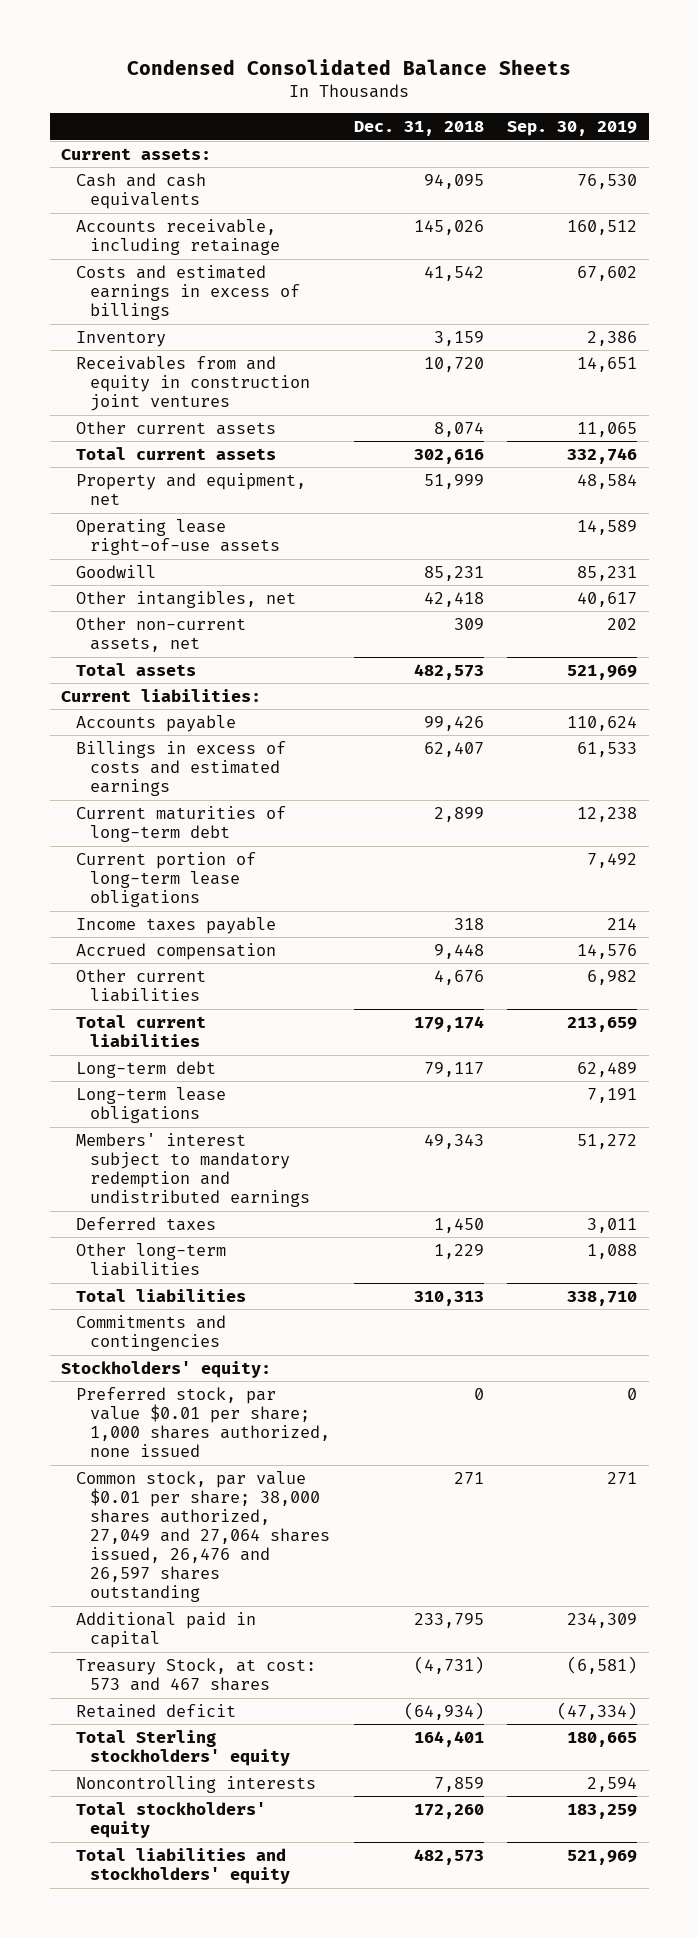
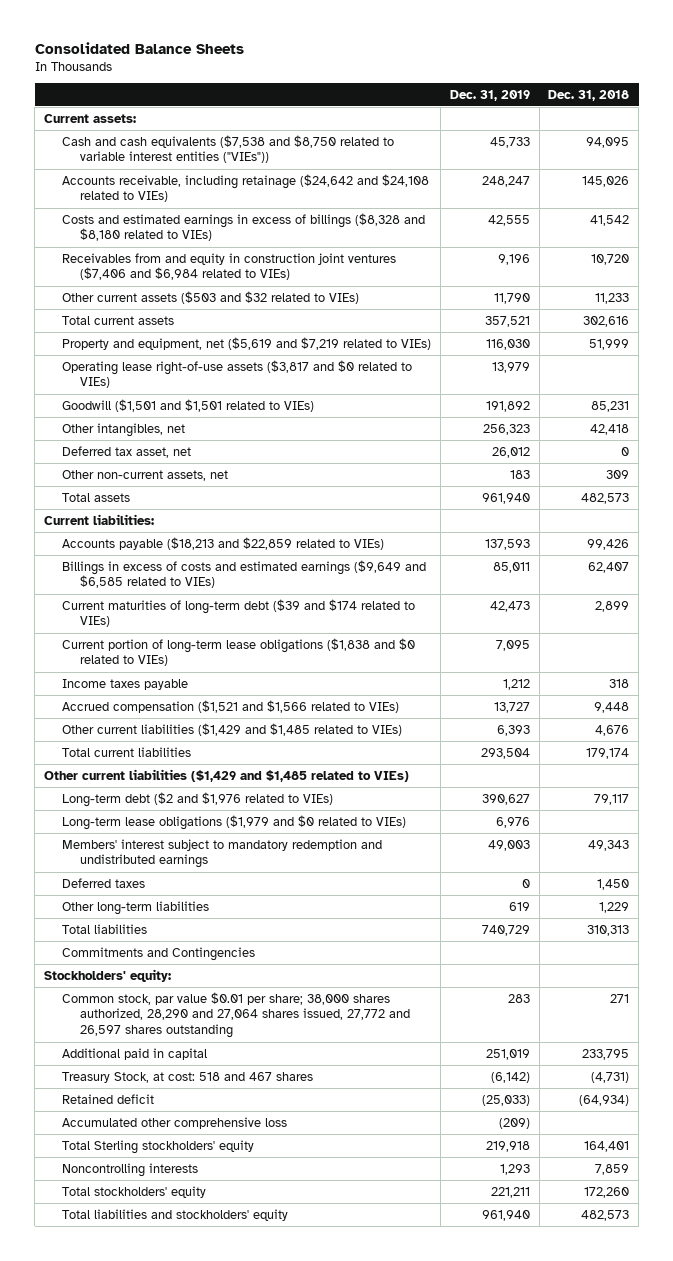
- Condensed Consolidated Balance Sheets
+ Consolidated Balance Sheets
- | Dec. 31, 2018 | Sep. 30, 2019
+ | Dec. 31, 2019 | Dec. 31, 2018
- Cash and cash equivalents | 94,095 | 76,530
- Accounts receivable, including retainage | 145,026 | 160,512
- Costs and estimated earnings in excess of billings | 41,542 | 67,602
- Inventory | 3,159 | 2,386
- Receivables from and equity in construction joint ventures | 10,720 | 14,651
- Other current assets | 8,074 | 11,065
+ Cash and cash equivalents ($7,538 and $8,750 related to variable interest entities ("VIEs")) | 45,733 | 94,095
+ Accounts receivable, including retainage ($24,642 and $24,108 related to VIEs) | 248,247 | 145,026
+ Costs and estimated earnings in excess of billings ($8,328 and $8,180 related to VIEs) | 42,555 | 41,542
+ Receivables from and equity in construction joint ventures ($7,406 and $6,984 related to VIEs) | 9,196 | 10,720
+ Other current assets ($503 and $32 related to VIEs) | 11,790 | 11,233
- Property and equipment, net | 51,999 | 48,584
- Operating lease right-of-use assets | | 14,589
- Goodwill | 85,231 | 85,231
+ Property and equipment, net ($5,619 and $7,219 related to VIEs) | 116,030 | 51,999
+ Operating lease right-of-use assets ($3,817 and $0 related to VIEs) | 13,979 |
+ Goodwill ($1,501 and $1,501 related to VIEs) | 191,892 | 85,231
+ Deferred tax asset, net | 26,012 | 0
- Accounts payable | 99,426 | 110,624
- Billings in excess of costs and estimated earnings | 62,407 | 61,533
- Current maturities of long-term debt | 2,899 | 12,238
- Current portion of long-term lease obligations | | 7,492
+ Accounts payable ($18,213 and $22,859 related to VIEs) | 137,593 | 99,426
+ Billings in excess of costs and estimated earnings ($9,649 and $6,585 related to VIEs) | 85,011 | 62,407
+ Current maturities of long-term debt ($39 and $174 related to VIEs) | 42,473 | 2,899
+ Current portion of long-term lease obligations ($1,838 and $0 related to VIEs) | 7,095 |
- Accrued compensation | 9,448 | 14,576
- Other current liabilities | 4,676 | 6,982
+ Accrued compensation ($1,521 and $1,566 related to VIEs) | 13,727 | 9,448
+ Other current liabilities ($1,429 and $1,485 related to VIEs) | 6,393 | 4,676
- Long-term debt | 79,117 | 62,489
- Long-term lease obligations | | 7,191
+ Other current liabilities ($1,429 and $1,485 related to VIEs)
+ Long-term debt ($2 and $1,976 related to VIEs) | 390,627 | 79,117
+ Long-term lease obligations ($1,979 and $0 related to VIEs) | 6,976 |
- Commitments and contingencies
+ Commitments and Contingencies
- Preferred stock, par value $0.01 per share; 1,000 shares authorized, none issued | 0 | 0
- Common stock, par value $0.01 per share; 38,000 shares authorized, 27,049 and 27,064 shares issued, 26,476 and 26,597 shares outstanding | 271 | 271
+ Common stock, par value $0.01 per share; 38,000 shares authorized, 28,290 and 27,064 shares issued, 27,772 and 26,597 shares outstanding | 283 | 271
- Treasury Stock, at cost: 573 and 467 shares | (4,731) | (6,581)
+ Treasury Stock, at cost: 518 and 467 shares | (6,142) | (4,731)
+ Accumulated other comprehensive loss | (209) |

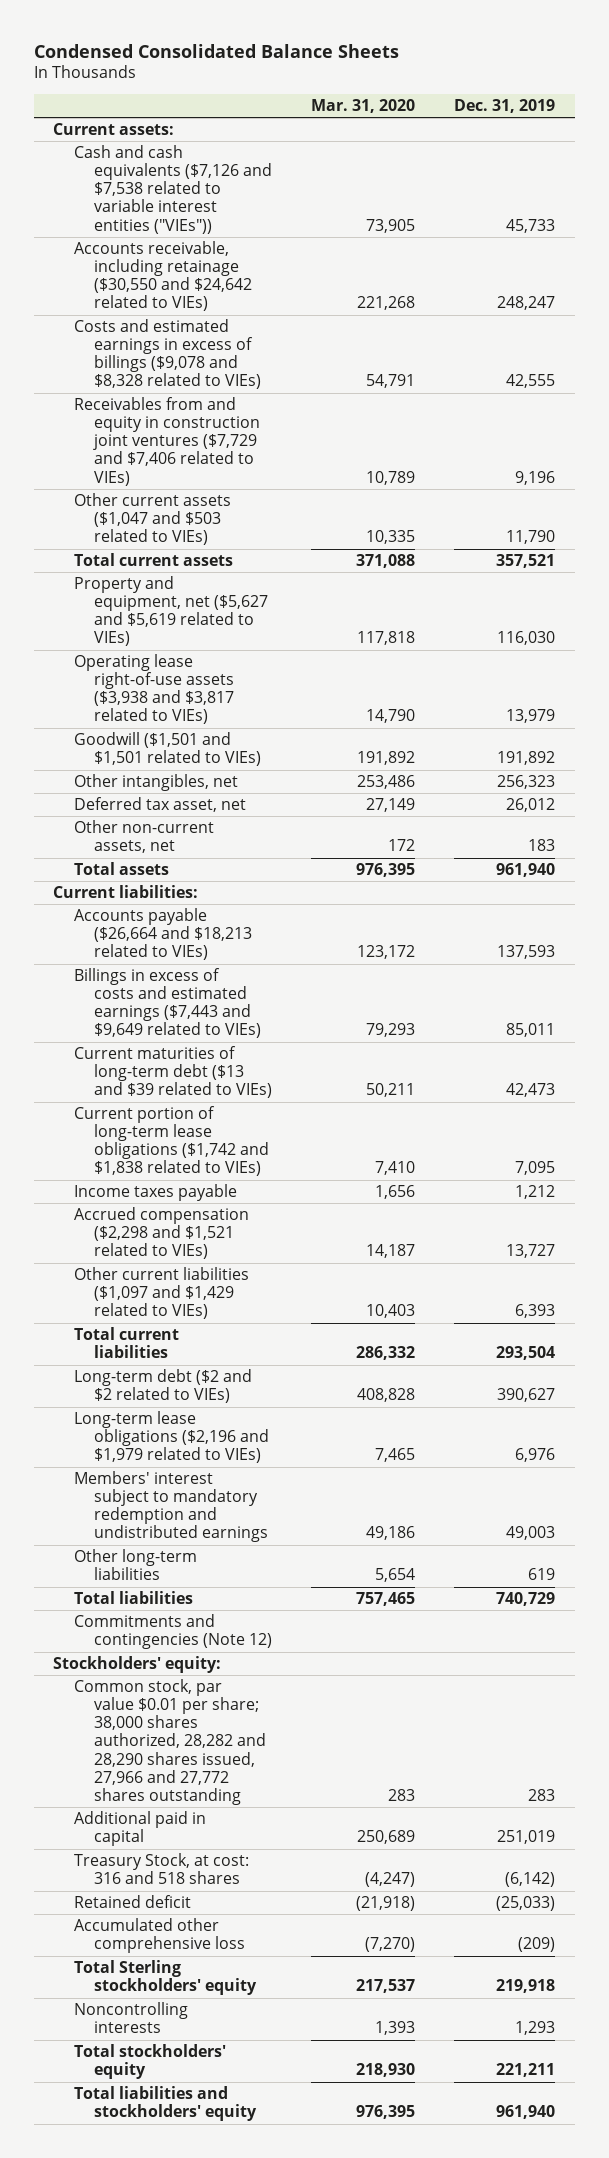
- Consolidated Balance Sheets
+ Condensed Consolidated Balance Sheets
- | Dec. 31, 2019 | Dec. 31, 2018
+ | Mar. 31, 2020 | Dec. 31, 2019
- Cash and cash equivalents ($7,538 and $8,750 related to variable interest entities ("VIEs")) | 45,733 | 94,095
- Accounts receivable, including retainage ($24,642 and $24,108 related to VIEs) | 248,247 | 145,026
- Costs and estimated earnings in excess of billings ($8,328 and $8,180 related to VIEs) | 42,555 | 41,542
- Receivables from and equity in construction joint ventures ($7,406 and $6,984 related to VIEs) | 9,196 | 10,720
- Other current assets ($503 and $32 related to VIEs) | 11,790 | 11,233
+ Cash and cash equivalents ($7,126 and $7,538 related to variable interest entities ("VIEs")) | 73,905 | 45,733
+ Accounts receivable, including retainage ($30,550 and $24,642 related to VIEs) | 221,268 | 248,247
+ Costs and estimated earnings in excess of billings ($9,078 and $8,328 related to VIEs) | 54,791 | 42,555
+ Receivables from and equity in construction joint ventures ($7,729 and $7,406 related to VIEs) | 10,789 | 9,196
+ Other current assets ($1,047 and $503 related to VIEs) | 10,335 | 11,790
- Property and equipment, net ($5,619 and $7,219 related to VIEs) | 116,030 | 51,999
- Operating lease right-of-use assets ($3,817 and $0 related to VIEs) | 13,979 |
+ Property and equipment, net ($5,627 and $5,619 related to VIEs) | 117,818 | 116,030
+ Operating lease right-of-use assets ($3,938 and $3,817 related to VIEs) | 14,790 | 13,979
- Accounts payable ($18,213 and $22,859 related to VIEs) | 137,593 | 99,426
- Billings in excess of costs and estimated earnings ($9,649 and $6,585 related to VIEs) | 85,011 | 62,407
- Current maturities of long-term debt ($39 and $174 related to VIEs) | 42,473 | 2,899
- Current portion of long-term lease obligations ($1,838 and $0 related to VIEs) | 7,095 |
+ Accounts payable ($26,664 and $18,213 related to VIEs) | 123,172 | 137,593
+ Billings in excess of costs and estimated earnings ($7,443 and $9,649 related to VIEs) | 79,293 | 85,011
+ Current maturities of long-term debt ($13 and $39 related to VIEs) | 50,211 | 42,473
+ Current portion of long-term lease obligations ($1,742 and $1,838 related to VIEs) | 7,410 | 7,095
- Accrued compensation ($1,521 and $1,566 related to VIEs) | 13,727 | 9,448
- Other current liabilities ($1,429 and $1,485 related to VIEs) | 6,393 | 4,676
+ Accrued compensation ($2,298 and $1,521 related to VIEs) | 14,187 | 13,727
+ Other current liabilities ($1,097 and $1,429 related to VIEs) | 10,403 | 6,393
- Other current liabilities ($1,429 and $1,485 related to VIEs)
- Long-term debt ($2 and $1,976 related to VIEs) | 390,627 | 79,117
- Long-term lease obligations ($1,979 and $0 related to VIEs) | 6,976 |
+ Long-term debt ($2 and $2 related to VIEs) | 408,828 | 390,627
+ Long-term lease obligations ($2,196 and $1,979 related to VIEs) | 7,465 | 6,976
- Deferred taxes | 0 | 1,450
- Commitments and Contingencies
+ Commitments and contingencies (Note 12)
- Common stock, par value $0.01 per share; 38,000 shares authorized, 28,290 and 27,064 shares issued, 27,772 and 26,597 shares outstanding | 283 | 271
+ Common stock, par value $0.01 per share; 38,000 shares authorized, 28,282 and 28,290 shares issued, 27,966 and 27,772 shares outstanding | 283 | 283
- Treasury Stock, at cost: 518 and 467 shares | (6,142) | (4,731)
+ Treasury Stock, at cost: 316 and 518 shares | (4,247) | (6,142)

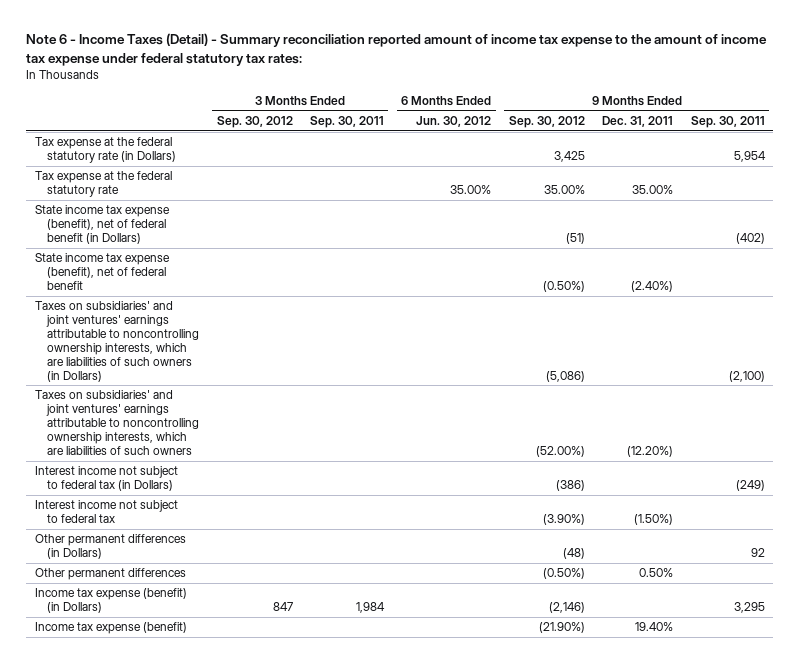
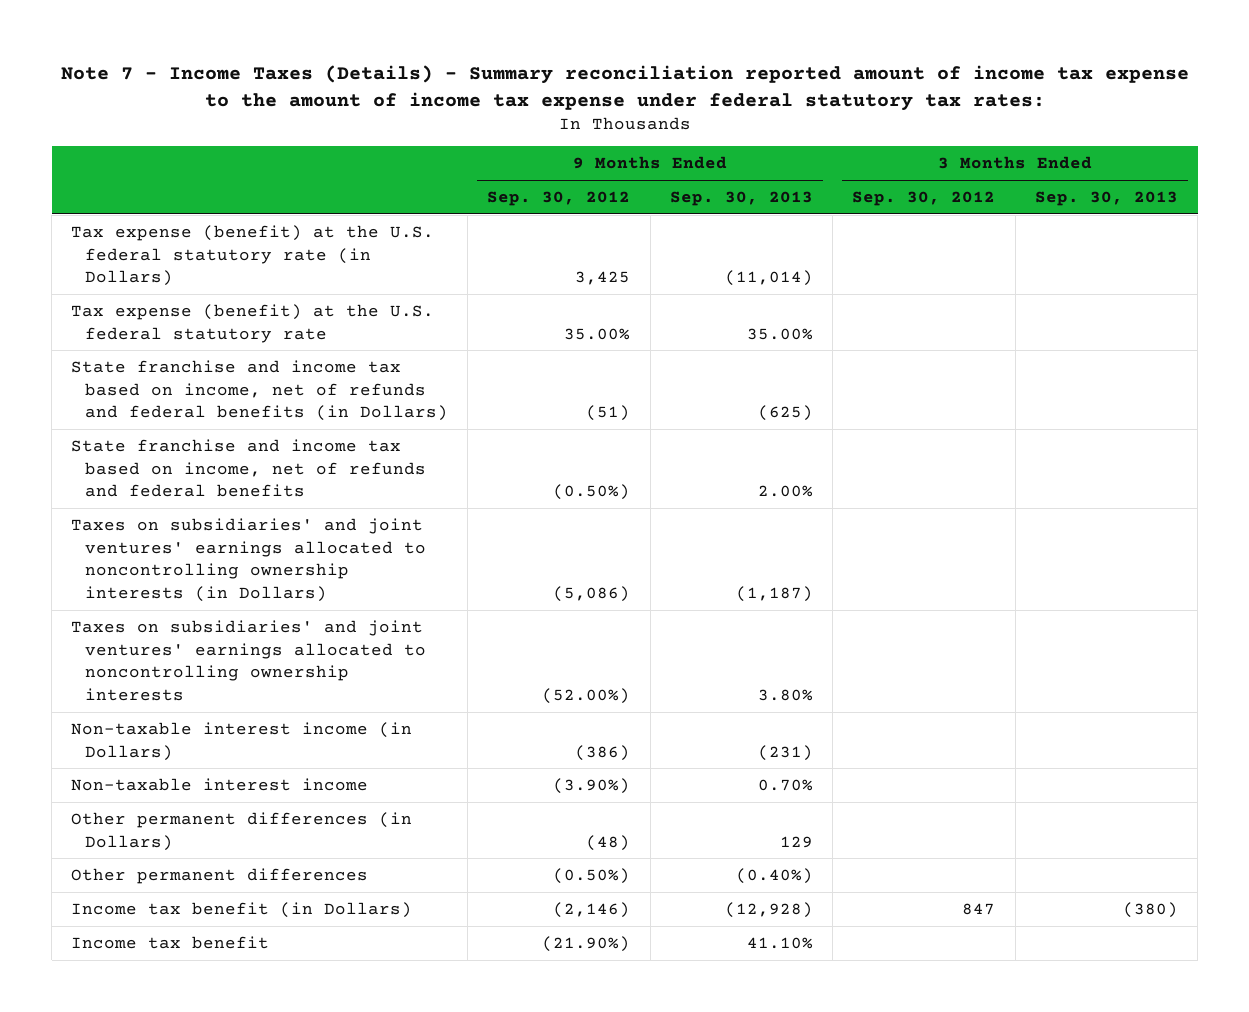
- Note 6 - Income Taxes (Detail) - Summary reconciliation reported amount of income tax expense to the amount of income tax expense under federal statutory tax rates:
+ Note 7 - Income Taxes (Details) - Summary reconciliation reported amount of income tax expense to the amount of income tax expense under federal statutory tax rates:
- | 3 Months Ended Sep. 30, 2012 | 3 Months Ended Sep. 30, 2011 | 6 Months Ended Jun. 30, 2012 | 9 Months Ended Sep. 30, 2012 | 9 Months Ended Dec. 31, 2011 | 9 Months Ended Sep. 30, 2011
+ | 9 Months Ended Sep. 30, 2012 | 9 Months Ended Sep. 30, 2013 | 3 Months Ended Sep. 30, 2012 | 3 Months Ended Sep. 30, 2013
- Tax expense at the federal statutory rate (in Dollars) | | | | 3,425 | | 5,954
- Tax expense at the federal statutory rate | | | 35.00% | 35.00% | 35.00% |
- State income tax expense (benefit), net of federal benefit (in Dollars) | | | | (51) | | (402)
- State income tax expense (benefit), net of federal benefit | | | | (0.50%) | (2.40%) |
- Taxes on subsidiaries' and joint ventures' earnings attributable to noncontrolling ownership interests, which are liabilities of such owners (in Dollars) | | | | (5,086) | | (2,100)
- Taxes on subsidiaries' and joint ventures' earnings attributable to noncontrolling ownership interests, which are liabilities of such owners | | | | (52.00%) | (12.20%) |
- Interest income not subject to federal tax (in Dollars) | | | | (386) | | (249)
- Interest income not subject to federal tax | | | | (3.90%) | (1.50%) |
+ Tax expense (benefit) at the U.S. federal statutory rate (in Dollars) | 3,425 | (11,014) | |
+ Tax expense (benefit) at the U.S. federal statutory rate | 35.00% | 35.00% | |
+ State franchise and income tax based on income, net of refunds and federal benefits (in Dollars) | (51) | (625) | |
+ State franchise and income tax based on income, net of refunds and federal benefits | (0.50%) | 2.00% | |
+ Taxes on subsidiaries' and joint ventures' earnings allocated to noncontrolling ownership interests (in Dollars) | (5,086) | (1,187) | |
+ Taxes on subsidiaries' and joint ventures' earnings allocated to noncontrolling ownership interests | (52.00%) | 3.80% | |
+ Non-taxable interest income (in Dollars) | (386) | (231) | |
+ Non-taxable interest income | (3.90%) | 0.70% | |
- Income tax expense (benefit) (in Dollars) | 847 | 1,984 | | (2,146) | | 3,295
- Income tax expense (benefit) | | | | (21.90%) | 19.40% |
+ Income tax benefit (in Dollars) | (2,146) | (12,928) | 847 | (380)
+ Income tax benefit | (21.90%) | 41.10% | |

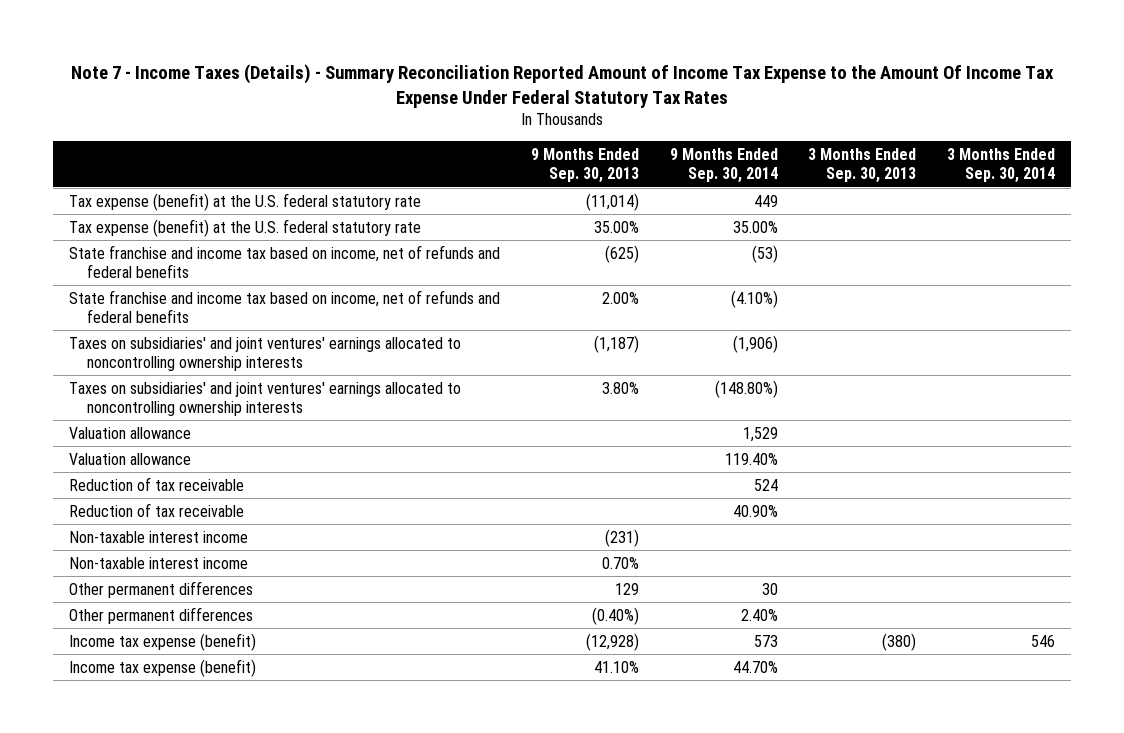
- Note 7 - Income Taxes (Details) - Summary reconciliation reported amount of income tax expense to the amount of income tax expense under federal statutory tax rates:
+ Note 7 - Income Taxes (Details) - Summary Reconciliation Reported Amount of Income Tax Expense to the Amount Of Income Tax Expense Under Federal Statutory Tax Rates
- | 9 Months Ended Sep. 30, 2012 | 9 Months Ended Sep. 30, 2013 | 3 Months Ended Sep. 30, 2012 | 3 Months Ended Sep. 30, 2013
+ | 9 Months Ended Sep. 30, 2013 | 9 Months Ended Sep. 30, 2014 | 3 Months Ended Sep. 30, 2013 | 3 Months Ended Sep. 30, 2014
- Tax expense (benefit) at the U.S. federal statutory rate (in Dollars) | 3,425 | (11,014) | |
+ Tax expense (benefit) at the U.S. federal statutory rate | (11,014) | 449 | |
- State franchise and income tax based on income, net of refunds and federal benefits (in Dollars) | (51) | (625) | |
+ State franchise and income tax based on income, net of refunds and federal benefits | (625) | (53) | |
- Taxes on subsidiaries' and joint ventures' earnings allocated to noncontrolling ownership interests (in Dollars) | (5,086) | (1,187) | |
+ Taxes on subsidiaries' and joint ventures' earnings allocated to noncontrolling ownership interests | (1,187) | (1,906) | |
- Non-taxable interest income (in Dollars) | (386) | (231) | |
+ Valuation allowance | | 1,529 | |
+ Valuation allowance | | 119.40% | |
+ Reduction of tax receivable | | 524 | |
+ Reduction of tax receivable | | 40.90% | |
+ Non-taxable interest income | (231) | | |
- Other permanent differences (in Dollars) | (48) | 129 | |
+ Other permanent differences | 129 | 30 | |
- Income tax benefit (in Dollars) | (2,146) | (12,928) | 847 | (380)
- Income tax benefit | (21.90%) | 41.10% | |
+ Income tax expense (benefit) | (12,928) | 573 | (380) | 546
+ Income tax expense (benefit) | 41.10% | 44.70% | |

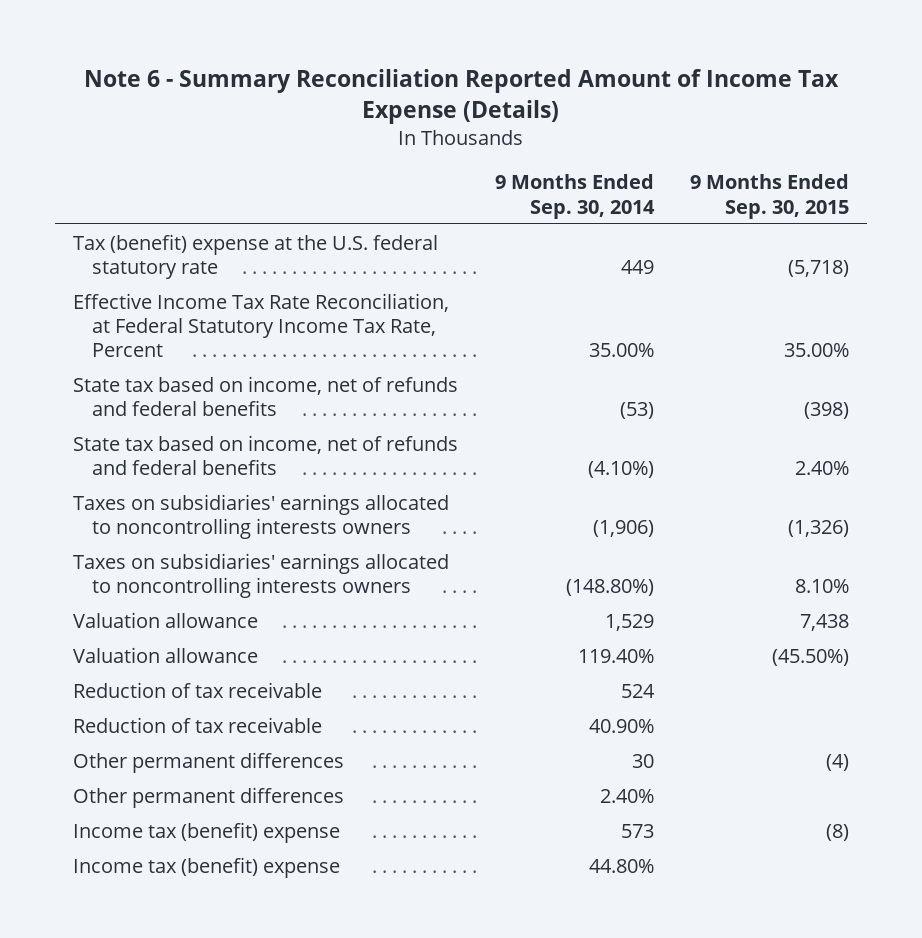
- Note 7 - Income Taxes (Details) - Summary Reconciliation Reported Amount of Income Tax Expense to the Amount Of Income Tax Expense Under Federal Statutory Tax Rates
+ Note 6 - Summary Reconciliation Reported Amount of Income Tax Expense (Details)
- | 9 Months Ended Sep. 30, 2013 | 9 Months Ended Sep. 30, 2014 | 3 Months Ended Sep. 30, 2013 | 3 Months Ended Sep. 30, 2014
+ | 9 Months Ended Sep. 30, 2014 | 9 Months Ended Sep. 30, 2015
- Tax expense (benefit) at the U.S. federal statutory rate | (11,014) | 449 | |
- Tax expense (benefit) at the U.S. federal statutory rate | 35.00% | 35.00% | |
- State franchise and income tax based on income, net of refunds and federal benefits | (625) | (53) | |
- State franchise and income tax based on income, net of refunds and federal benefits | 2.00% | (4.10%) | |
- Taxes on subsidiaries' and joint ventures' earnings allocated to noncontrolling ownership interests | (1,187) | (1,906) | |
- Taxes on subsidiaries' and joint ventures' earnings allocated to noncontrolling ownership interests | 3.80% | (148.80%) | |
+ Tax (benefit) expense at the U.S. federal statutory rate | 449 | (5,718)
+ Effective Income Tax Rate Reconciliation, at Federal Statutory Income Tax Rate, Percent | 35.00% | 35.00%
+ State tax based on income, net of refunds and federal benefits | (53) | (398)
+ State tax based on income, net of refunds and federal benefits | (4.10%) | 2.40%
+ Taxes on subsidiaries' earnings allocated to noncontrolling interests owners | (1,906) | (1,326)
+ Taxes on subsidiaries' earnings allocated to noncontrolling interests owners | (148.80%) | 8.10%
- Non-taxable interest income | (231) | | |
- Non-taxable interest income | 0.70% | | |
- Income tax expense (benefit) | (12,928) | 573 | (380) | 546
- Income tax expense (benefit) | 41.10% | 44.70% | |
+ Income tax (benefit) expense | 573 | (8)
+ Income tax (benefit) expense | 44.80% |

